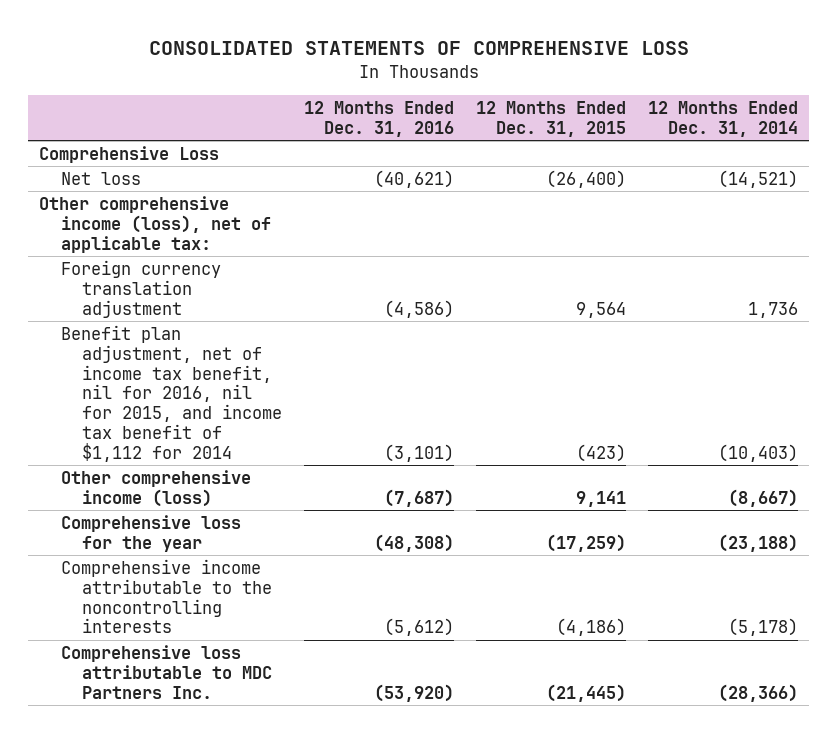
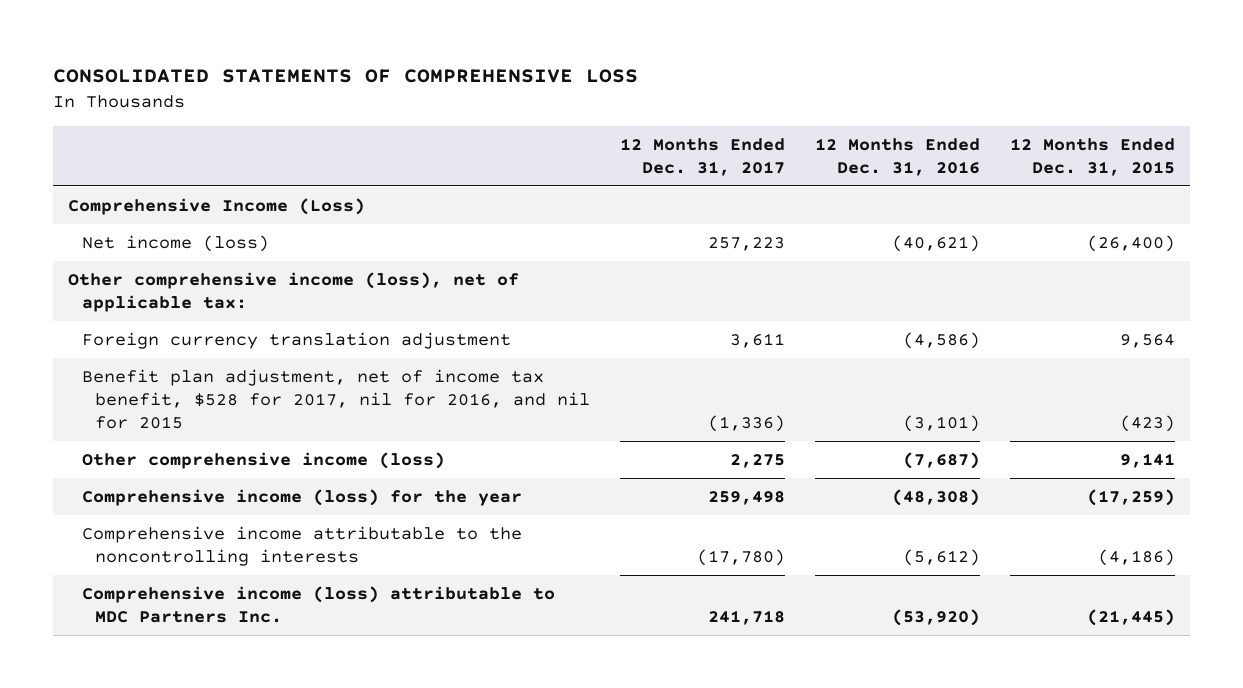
- | 12 Months Ended Dec. 31, 2016 | 12 Months Ended Dec. 31, 2015 | 12 Months Ended Dec. 31, 2014
+ | 12 Months Ended Dec. 31, 2017 | 12 Months Ended Dec. 31, 2016 | 12 Months Ended Dec. 31, 2015
- Comprehensive Loss
- Net loss | (40,621) | (26,400) | (14,521)
+ Comprehensive Income (Loss)
+ Net income (loss) | 257,223 | (40,621) | (26,400)
- Benefit plan adjustment, net of income tax benefit, nil for 2016, nil for 2015, and income tax benefit of $1,112 for 2014 | (3,101) | (423) | (10,403)
+ Benefit plan adjustment, net of income tax benefit, $528 for 2017, nil for 2016, and nil for 2015 | (1,336) | (3,101) | (423)
- Comprehensive loss for the year | (48,308) | (17,259) | (23,188)
+ Comprehensive income (loss) for the year | 259,498 | (48,308) | (17,259)
- Comprehensive loss attributable to MDC Partners Inc. | (53,920) | (21,445) | (28,366)
+ Comprehensive income (loss) attributable to MDC Partners Inc. | 241,718 | (53,920) | (21,445)

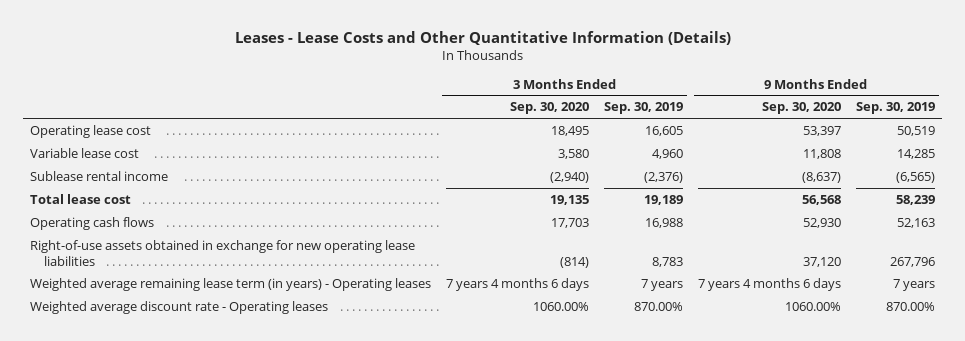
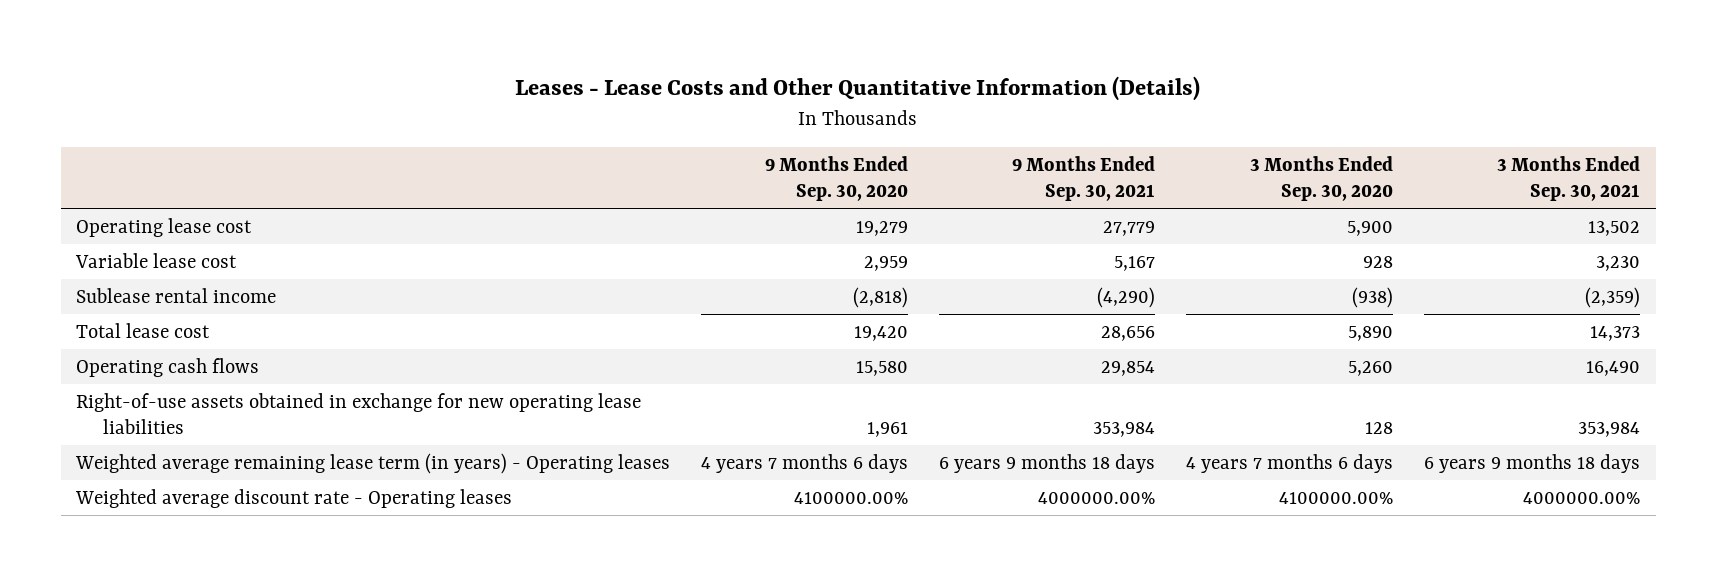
- | 3 Months Ended Sep. 30, 2020 | 3 Months Ended Sep. 30, 2019 | 9 Months Ended Sep. 30, 2020 | 9 Months Ended Sep. 30, 2019
+ | 9 Months Ended Sep. 30, 2020 | 9 Months Ended Sep. 30, 2021 | 3 Months Ended Sep. 30, 2020 | 3 Months Ended Sep. 30, 2021
- Operating lease cost | 18,495 | 16,605 | 53,397 | 50,519
- Variable lease cost | 3,580 | 4,960 | 11,808 | 14,285
- Sublease rental income | (2,940) | (2,376) | (8,637) | (6,565)
- Total lease cost | 19,135 | 19,189 | 56,568 | 58,239
- Operating cash flows | 17,703 | 16,988 | 52,930 | 52,163
- Right-of-use assets obtained in exchange for new operating lease liabilities | (814) | 8,783 | 37,120 | 267,796
- Weighted average remaining lease term (in years) - Operating leases | 7 years 4 months 6 days | 7 years | 7 years 4 months 6 days | 7 years
- Weighted average discount rate - Operating leases | 1060.00% | 870.00% | 1060.00% | 870.00%
+ Operating lease cost | 19,279 | 27,779 | 5,900 | 13,502
+ Variable lease cost | 2,959 | 5,167 | 928 | 3,230
+ Sublease rental income | (2,818) | (4,290) | (938) | (2,359)
+ Total lease cost | 19,420 | 28,656 | 5,890 | 14,373
+ Operating cash flows | 15,580 | 29,854 | 5,260 | 16,490
+ Right-of-use assets obtained in exchange for new operating lease liabilities | 1,961 | 353,984 | 128 | 353,984
+ Weighted average remaining lease term (in years) - Operating leases | 4 years 7 months 6 days | 6 years 9 months 18 days | 4 years 7 months 6 days | 6 years 9 months 18 days
+ Weighted average discount rate - Operating leases | 4100000.00% | 4000000.00% | 4100000.00% | 4000000.00%

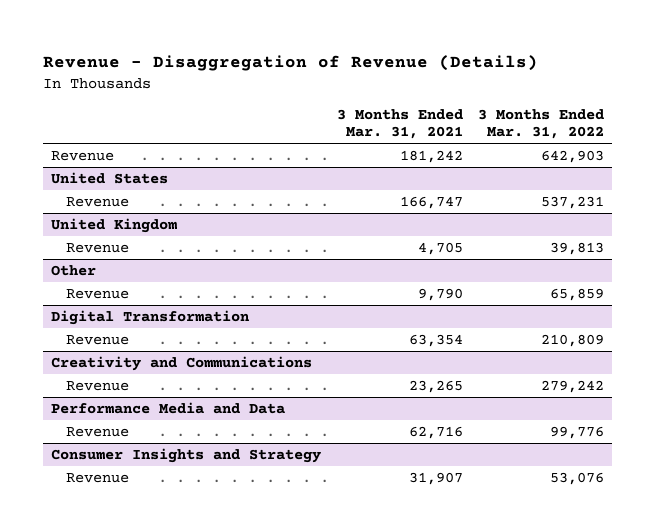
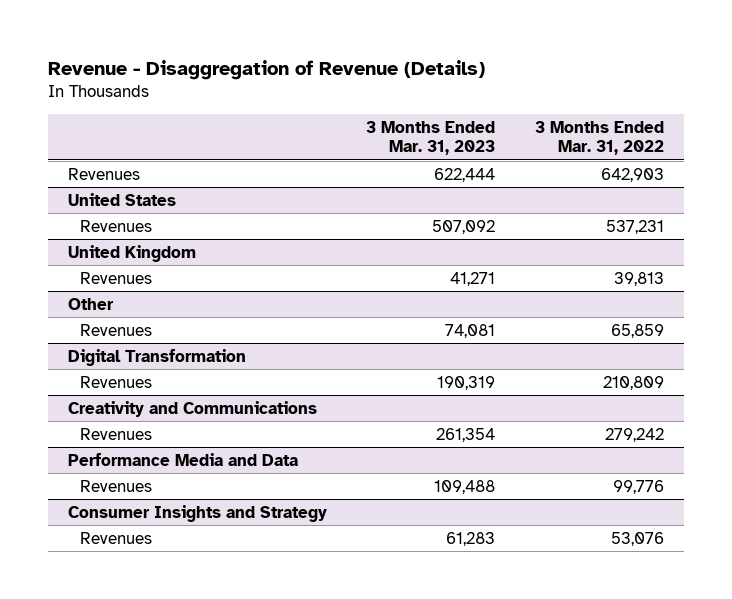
- | 3 Months Ended Mar. 31, 2021 | 3 Months Ended Mar. 31, 2022
+ | 3 Months Ended Mar. 31, 2023 | 3 Months Ended Mar. 31, 2022
- Revenue | 181,242 | 642,903
+ Revenues | 622,444 | 642,903
@ United States
- Revenue | 166,747 | 537,231
+ Revenues | 507,092 | 537,231
@ United Kingdom
- Revenue | 4,705 | 39,813
+ Revenues | 41,271 | 39,813
@ Other
- Revenue | 9,790 | 65,859
+ Revenues | 74,081 | 65,859
@ Digital Transformation
- Revenue | 63,354 | 210,809
+ Revenues | 190,319 | 210,809
@ Creativity and Communications
- Revenue | 23,265 | 279,242
+ Revenues | 261,354 | 279,242
@ Performance Media and Data
- Revenue | 62,716 | 99,776
+ Revenues | 109,488 | 99,776
@ Consumer Insights and Strategy
- Revenue | 31,907 | 53,076
+ Revenues | 61,283 | 53,076

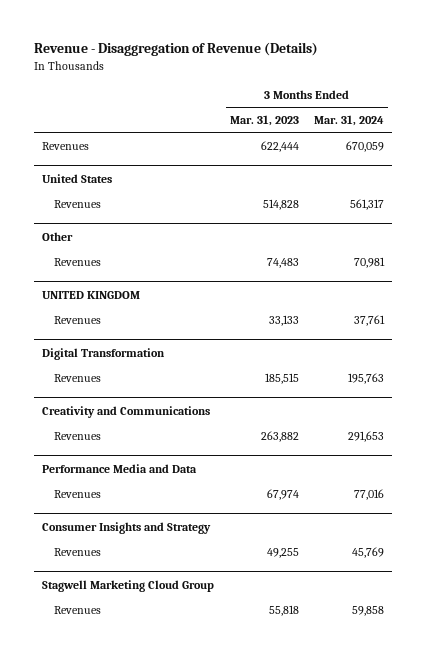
- | 3 Months Ended Mar. 31, 2023 | 3 Months Ended Mar. 31, 2022
+ | 3 Months Ended Mar. 31, 2023 | 3 Months Ended Mar. 31, 2024
@ United States
- Revenues | 507,092 | 537,231
- United Kingdom
- Revenues | 41,271 | 39,813
@ United States
+ Revenues | 514,828 | 561,317
@ Other
- Revenues | 74,081 | 65,859
+ Revenues | 74,483 | 70,981
+ UNITED KINGDOM
+ Revenues | 33,133 | 37,761
@ Digital Transformation
- Revenues | 190,319 | 210,809
+ Revenues | 185,515 | 195,763
@ Creativity and Communications
- Revenues | 261,354 | 279,242
+ Revenues | 263,882 | 291,653
@ Performance Media and Data
- Revenues | 109,488 | 99,776
+ Revenues | 67,974 | 77,016
@ Consumer Insights and Strategy
- Revenues | 61,283 | 53,076
+ Revenues | 49,255 | 45,769
+ Stagwell Marketing Cloud Group
+ Revenues | 55,818 | 59,858

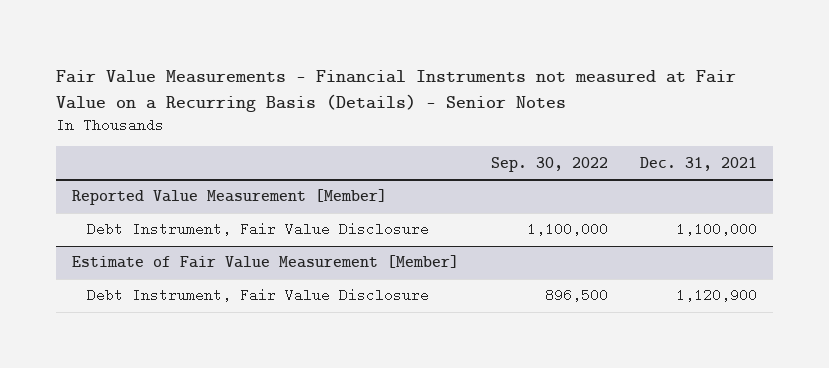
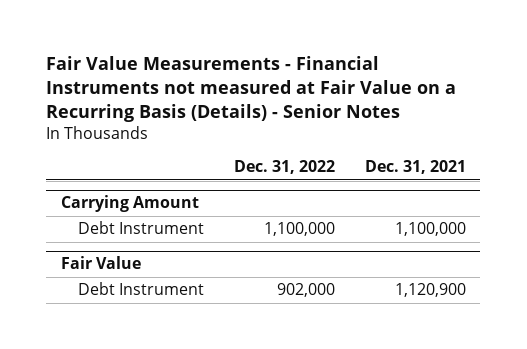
- | Sep. 30, 2022 | Dec. 31, 2021
+ | Dec. 31, 2022 | Dec. 31, 2021
- Reported Value Measurement [Member]
- Debt Instrument, Fair Value Disclosure | 1,100,000 | 1,100,000
- Estimate of Fair Value Measurement [Member]
- Debt Instrument, Fair Value Disclosure | 896,500 | 1,120,900
+ Carrying Amount
+ Debt Instrument | 1,100,000 | 1,100,000
+ Fair Value
+ Debt Instrument | 902,000 | 1,120,900

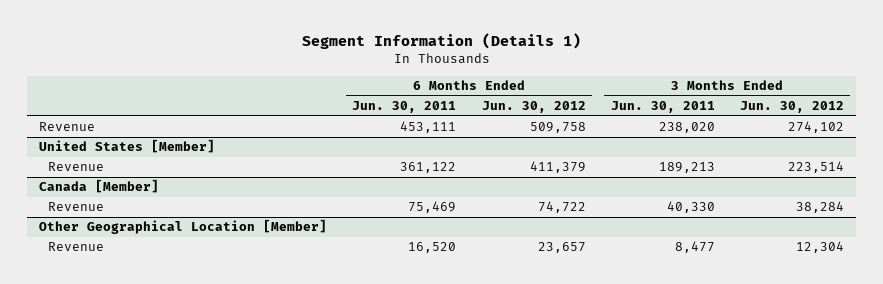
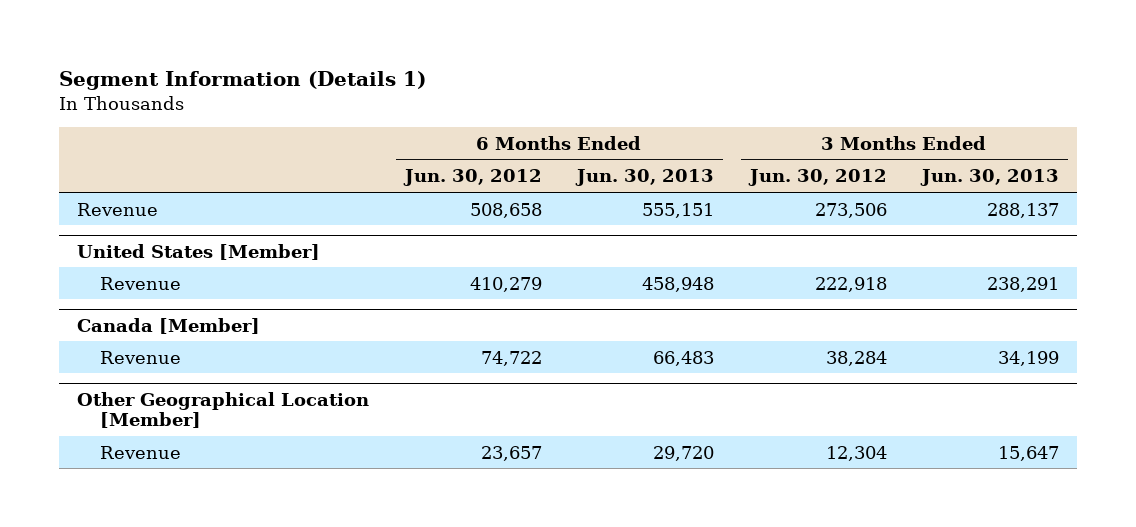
- | 6 Months Ended Jun. 30, 2011 | 6 Months Ended Jun. 30, 2012 | 3 Months Ended Jun. 30, 2011 | 3 Months Ended Jun. 30, 2012
+ | 6 Months Ended Jun. 30, 2012 | 6 Months Ended Jun. 30, 2013 | 3 Months Ended Jun. 30, 2012 | 3 Months Ended Jun. 30, 2013
- Revenue | 453,111 | 509,758 | 238,020 | 274,102
+ Revenue | 508,658 | 555,151 | 273,506 | 288,137
@ United States [Member]
- Revenue | 361,122 | 411,379 | 189,213 | 223,514
+ Revenue | 410,279 | 458,948 | 222,918 | 238,291

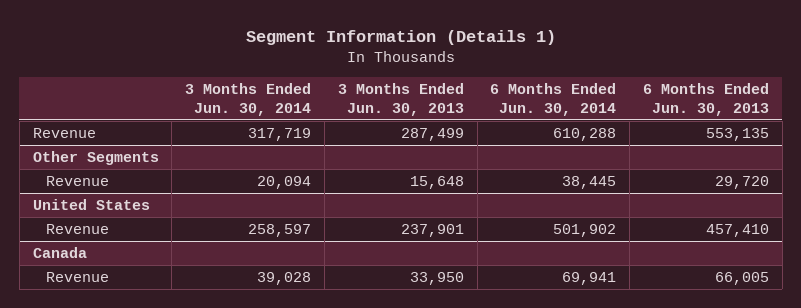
- | 6 Months Ended Jun. 30, 2012 | 6 Months Ended Jun. 30, 2013 | 3 Months Ended Jun. 30, 2012 | 3 Months Ended Jun. 30, 2013
+ | 3 Months Ended Jun. 30, 2014 | 3 Months Ended Jun. 30, 2013 | 6 Months Ended Jun. 30, 2014 | 6 Months Ended Jun. 30, 2013
- Revenue | 508,658 | 555,151 | 273,506 | 288,137
- United States [Member]
- Revenue | 410,279 | 458,948 | 222,918 | 238,291
- Canada [Member]
- Revenue | 74,722 | 66,483 | 38,284 | 34,199
- Other Geographical Location [Member]
- Revenue | 23,657 | 29,720 | 12,304 | 15,647
+ Revenue | 317,719 | 287,499 | 610,288 | 553,135
+ Other Segments
+ Revenue | 20,094 | 15,648 | 38,445 | 29,720
+ United States
+ Revenue | 258,597 | 237,901 | 501,902 | 457,410
+ Canada
+ Revenue | 39,028 | 33,950 | 69,941 | 66,005

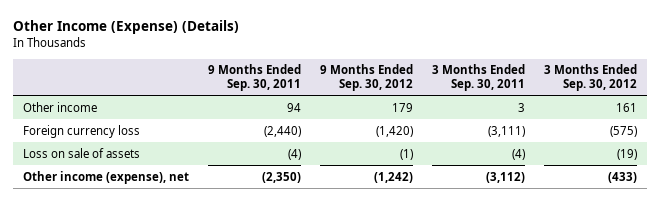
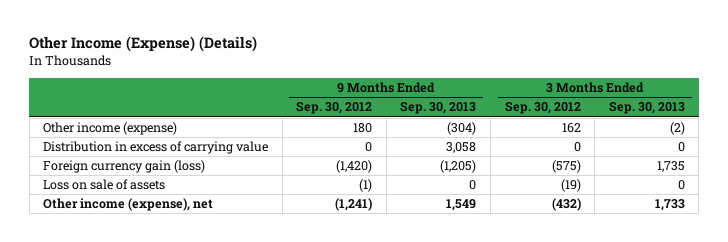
- | 9 Months Ended Sep. 30, 2011 | 9 Months Ended Sep. 30, 2012 | 3 Months Ended Sep. 30, 2011 | 3 Months Ended Sep. 30, 2012
+ | 9 Months Ended Sep. 30, 2012 | 9 Months Ended Sep. 30, 2013 | 3 Months Ended Sep. 30, 2012 | 3 Months Ended Sep. 30, 2013
- Other income | 94 | 179 | 3 | 161
- Foreign currency loss | (2,440) | (1,420) | (3,111) | (575)
+ Other income (expense) | 180 | (304) | 162 | (2)
+ Distribution in excess of carrying value | 0 | 3,058 | 0 | 0
+ Foreign currency gain (loss) | (1,420) | (1,205) | (575) | 1,735
- Other income (expense), net | (2,350) | (1,242) | (3,112) | (433)
+ Other income (expense), net | (1,241) | 1,549 | (432) | 1,733

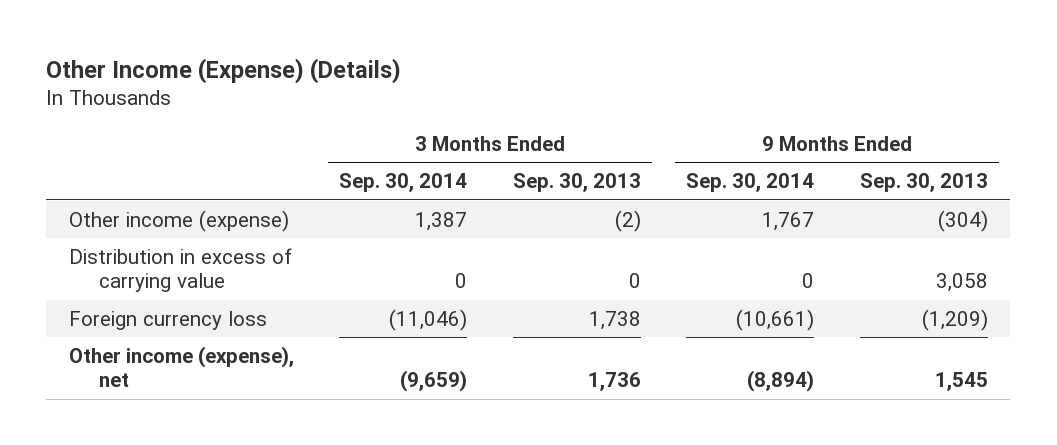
- | 9 Months Ended Sep. 30, 2012 | 9 Months Ended Sep. 30, 2013 | 3 Months Ended Sep. 30, 2012 | 3 Months Ended Sep. 30, 2013
+ | 3 Months Ended Sep. 30, 2014 | 3 Months Ended Sep. 30, 2013 | 9 Months Ended Sep. 30, 2014 | 9 Months Ended Sep. 30, 2013
- Foreign currency gain (loss) | (1,420) | (1,205) | (575) | 1,735
- Loss on sale of assets | (1) | 0 | (19) | 0
- Other income (expense), net | (1,241) | 1,549 | (432) | 1,733
+ Foreign currency loss | (11,046) | 1,738 | (10,661) | (1,209)
+ Other income (expense), net | (9,659) | 1,736 | (8,894) | 1,545

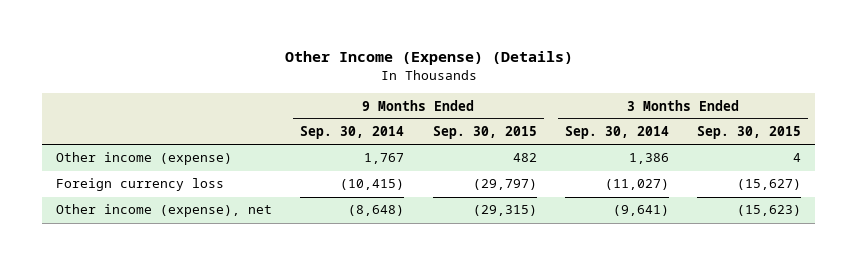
- | 3 Months Ended Sep. 30, 2014 | 3 Months Ended Sep. 30, 2013 | 9 Months Ended Sep. 30, 2014 | 9 Months Ended Sep. 30, 2013
+ | 9 Months Ended Sep. 30, 2014 | 9 Months Ended Sep. 30, 2015 | 3 Months Ended Sep. 30, 2014 | 3 Months Ended Sep. 30, 2015
- Other income (expense) | 1,387 | (2) | 1,767 | (304)
- Distribution in excess of carrying value | 0 | 0 | 0 | 3,058
- Foreign currency loss | (11,046) | 1,738 | (10,661) | (1,209)
- Other income (expense), net | (9,659) | 1,736 | (8,894) | 1,545
+ Other income (expense) | 1,767 | 482 | 1,386 | 4
+ Foreign currency loss | (10,415) | (29,797) | (11,027) | (15,627)
+ Other income (expense), net | (8,648) | (29,315) | (9,641) | (15,623)

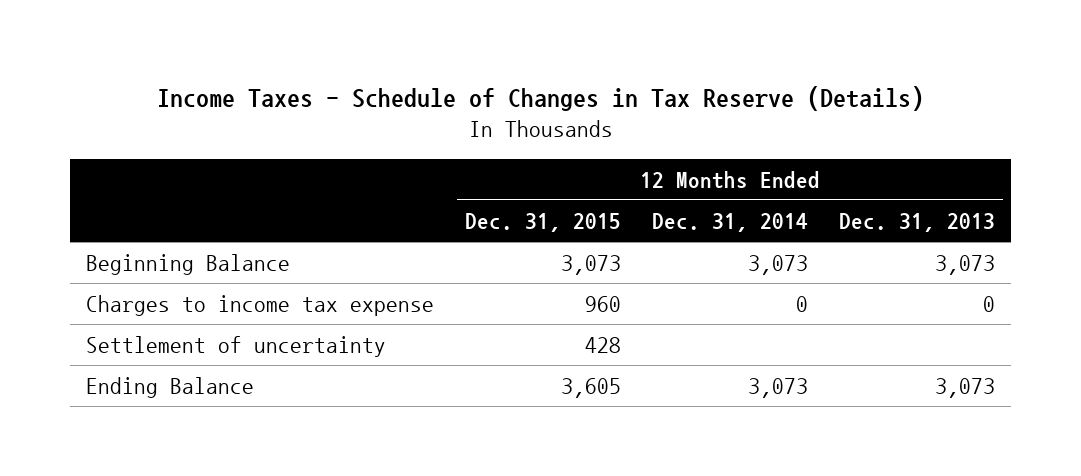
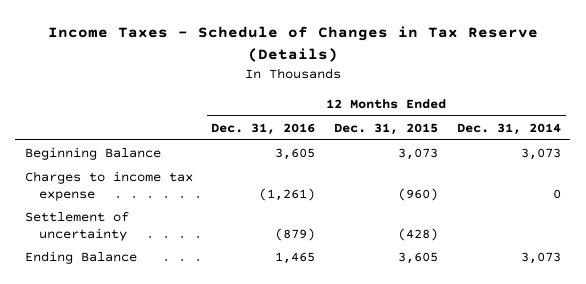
- | 12 Months Ended Dec. 31, 2015 | 12 Months Ended Dec. 31, 2014 | 12 Months Ended Dec. 31, 2013
+ | 12 Months Ended Dec. 31, 2016 | 12 Months Ended Dec. 31, 2015 | 12 Months Ended Dec. 31, 2014
- Charges to income tax expense | 960 | 0 | 0
- Settlement of uncertainty | 428 | |
+ Charges to income tax expense | (1,261) | (960) | 0
+ Settlement of uncertainty | (879) | (428) |

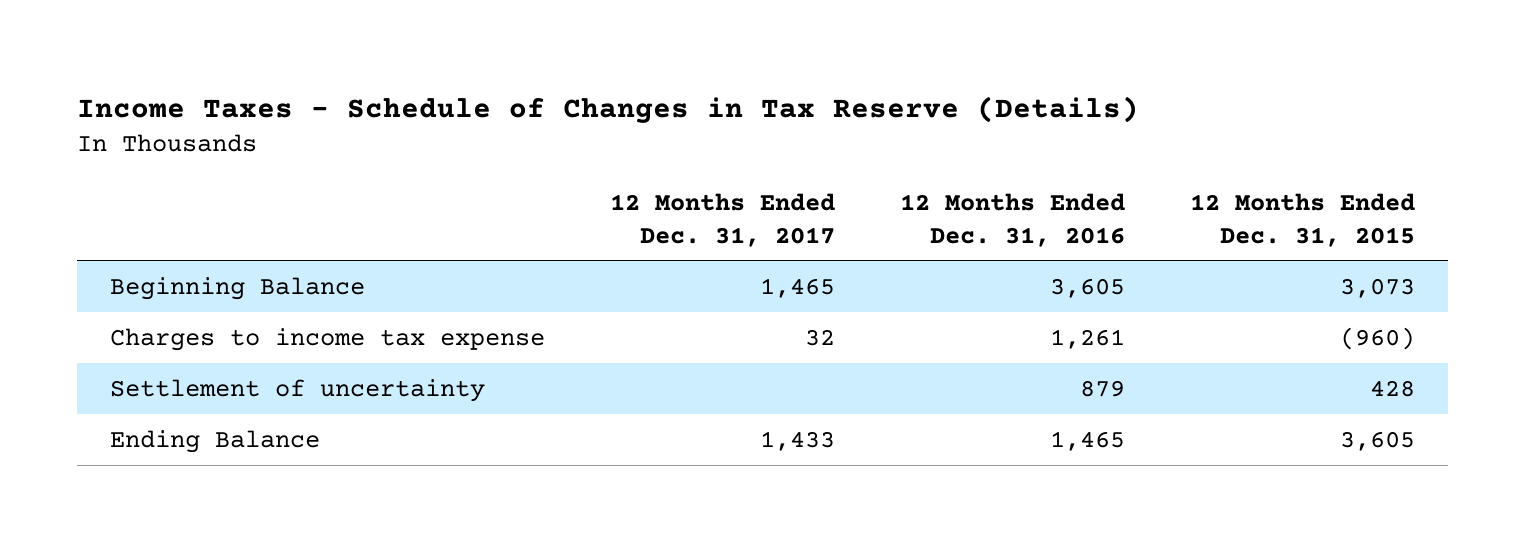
- | 12 Months Ended Dec. 31, 2016 | 12 Months Ended Dec. 31, 2015 | 12 Months Ended Dec. 31, 2014
+ | 12 Months Ended Dec. 31, 2017 | 12 Months Ended Dec. 31, 2016 | 12 Months Ended Dec. 31, 2015
- Charges to income tax expense | (1,261) | (960) | 0
- Settlement of uncertainty | (879) | (428) |
+ Charges to income tax expense | 32 | 1,261 | (960)
+ Settlement of uncertainty | | 879 | 428

